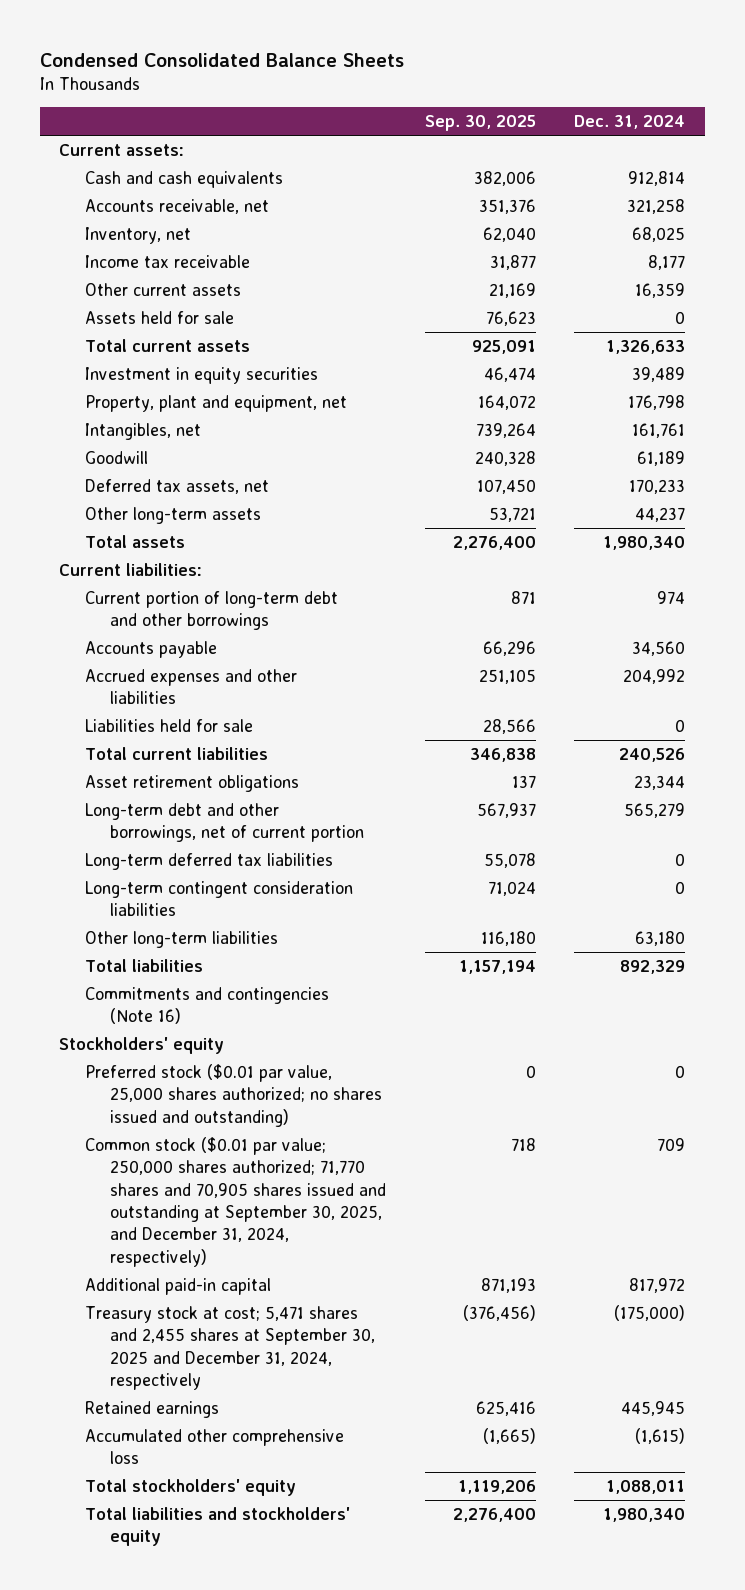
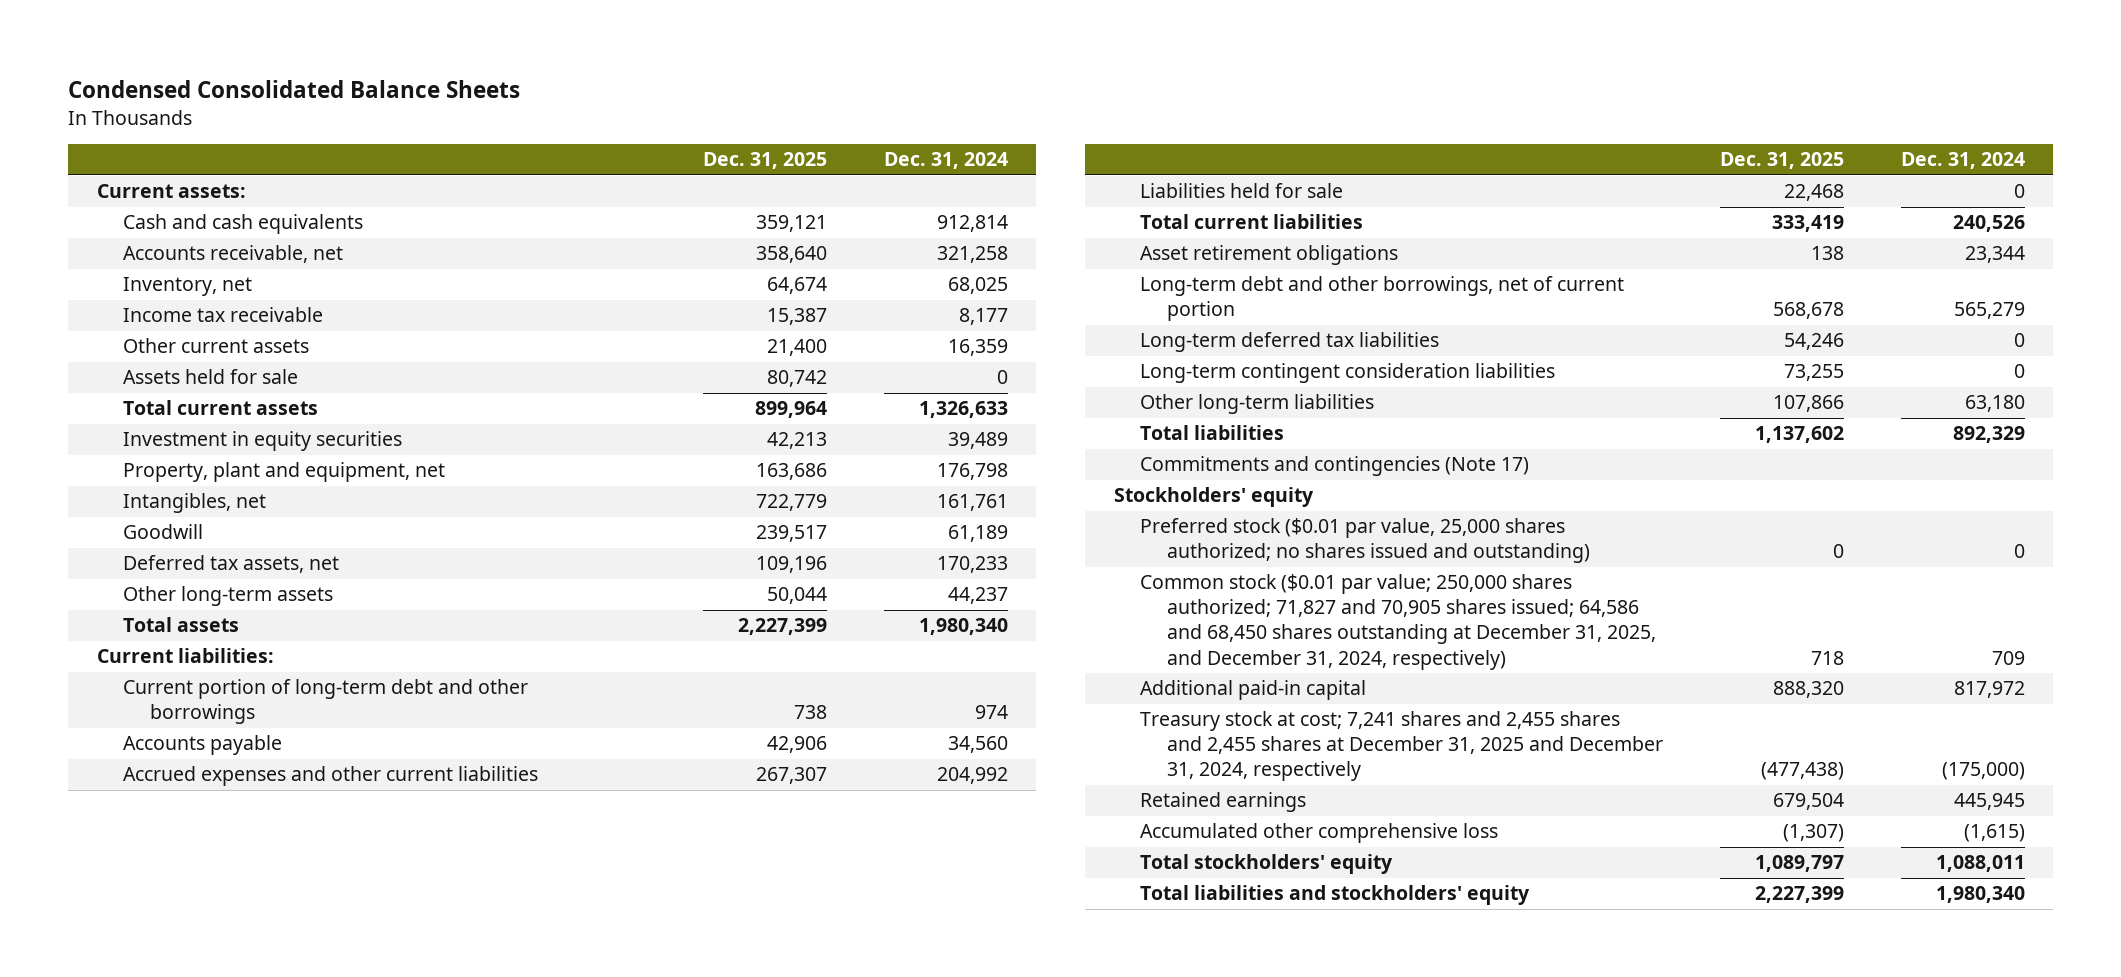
- | Sep. 30, 2025 | Dec. 31, 2024
+ | Dec. 31, 2025 | Dec. 31, 2024
- Accrued expenses and other liabilities | 251,105 | 204,992
+ Accrued expenses and other current liabilities | 267,307 | 204,992
- Commitments and contingencies (Note 16)
+ Commitments and contingencies (Note 17)
- Common stock ($0.01 par value; 250,000 shares authorized; 71,770 shares and 70,905 shares issued and outstanding at September 30, 2025, and December 31, 2024, respectively) | 718 | 709
+ Common stock ($0.01 par value; 250,000 shares authorized; 71,827 and 70,905 shares issued; 64,586 and 68,450 shares outstanding at December 31, 2025, and December 31, 2024, respectively) | 718 | 709
- Treasury stock at cost; 5,471 shares and 2,455 shares at September 30, 2025 and December 31, 2024, respectively | (376,456) | (175,000)
+ Treasury stock at cost; 7,241 shares and 2,455 shares and 2,455 shares at December 31, 2025 and December 31, 2024, respectively | (477,438) | (175,000)

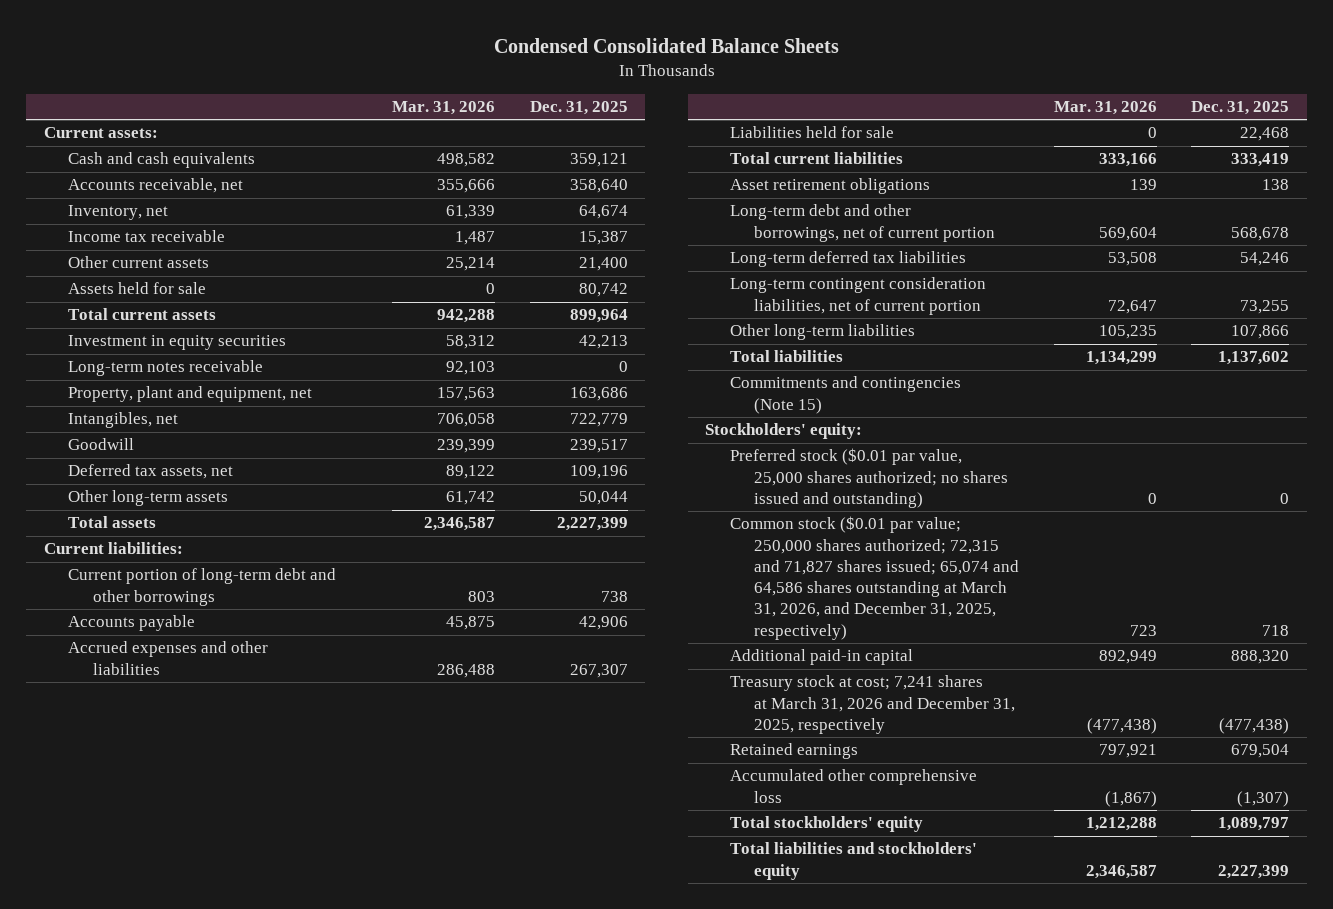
- | Dec. 31, 2025 | Dec. 31, 2024
+ | Mar. 31, 2026 | Dec. 31, 2025
+ Long-term notes receivable | 92,103 | 0
- Accrued expenses and other current liabilities | 267,307 | 204,992
+ Accrued expenses and other liabilities | 286,488 | 267,307
- Long-term contingent consideration liabilities | 73,255 | 0
+ Long-term contingent consideration liabilities, net of current portion | 72,647 | 73,255
- Commitments and contingencies (Note 17)
- Stockholders' equity
+ Commitments and contingencies (Note 15)
+ Stockholders' equity:
- Common stock ($0.01 par value; 250,000 shares authorized; 71,827 and 70,905 shares issued; 64,586 and 68,450 shares outstanding at December 31, 2025, and December 31, 2024, respectively) | 718 | 709
+ Common stock ($0.01 par value; 250,000 shares authorized; 72,315 and 71,827 shares issued; 65,074 and 64,586 shares outstanding at March 31, 2026, and December 31, 2025, respectively) | 723 | 718
- Treasury stock at cost; 7,241 shares and 2,455 shares and 2,455 shares at December 31, 2025 and December 31, 2024, respectively | (477,438) | (175,000)
+ Treasury stock at cost; 7,241 shares at March 31, 2026 and December 31, 2025, respectively | (477,438) | (477,438)

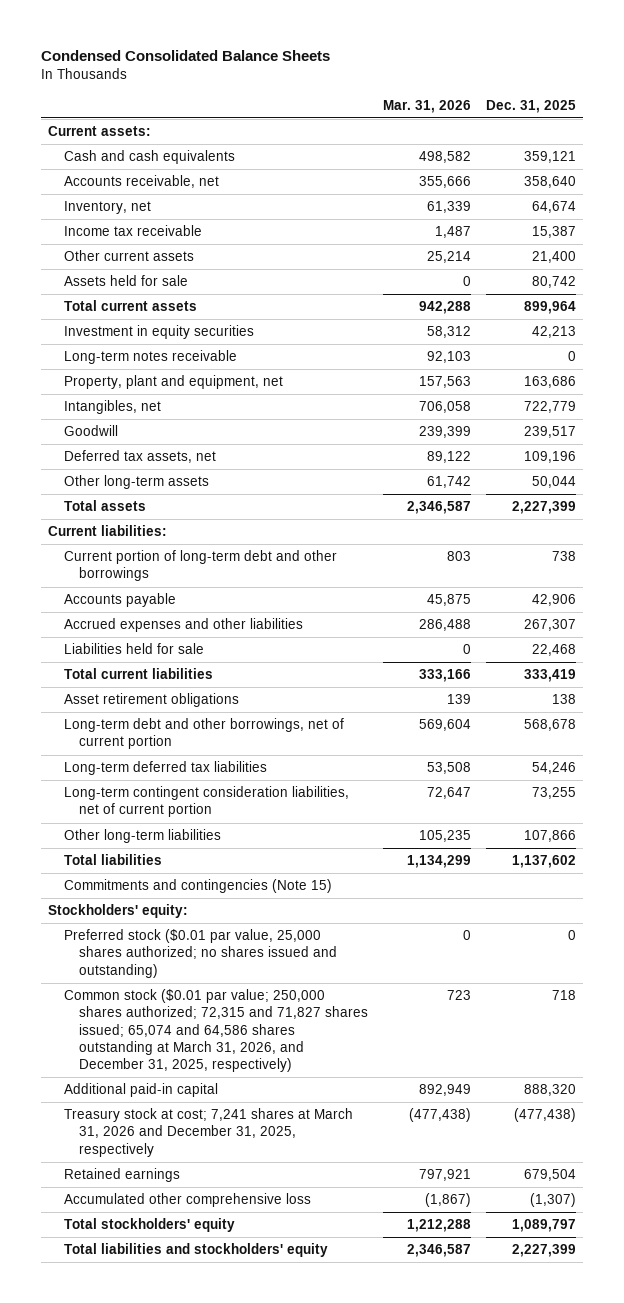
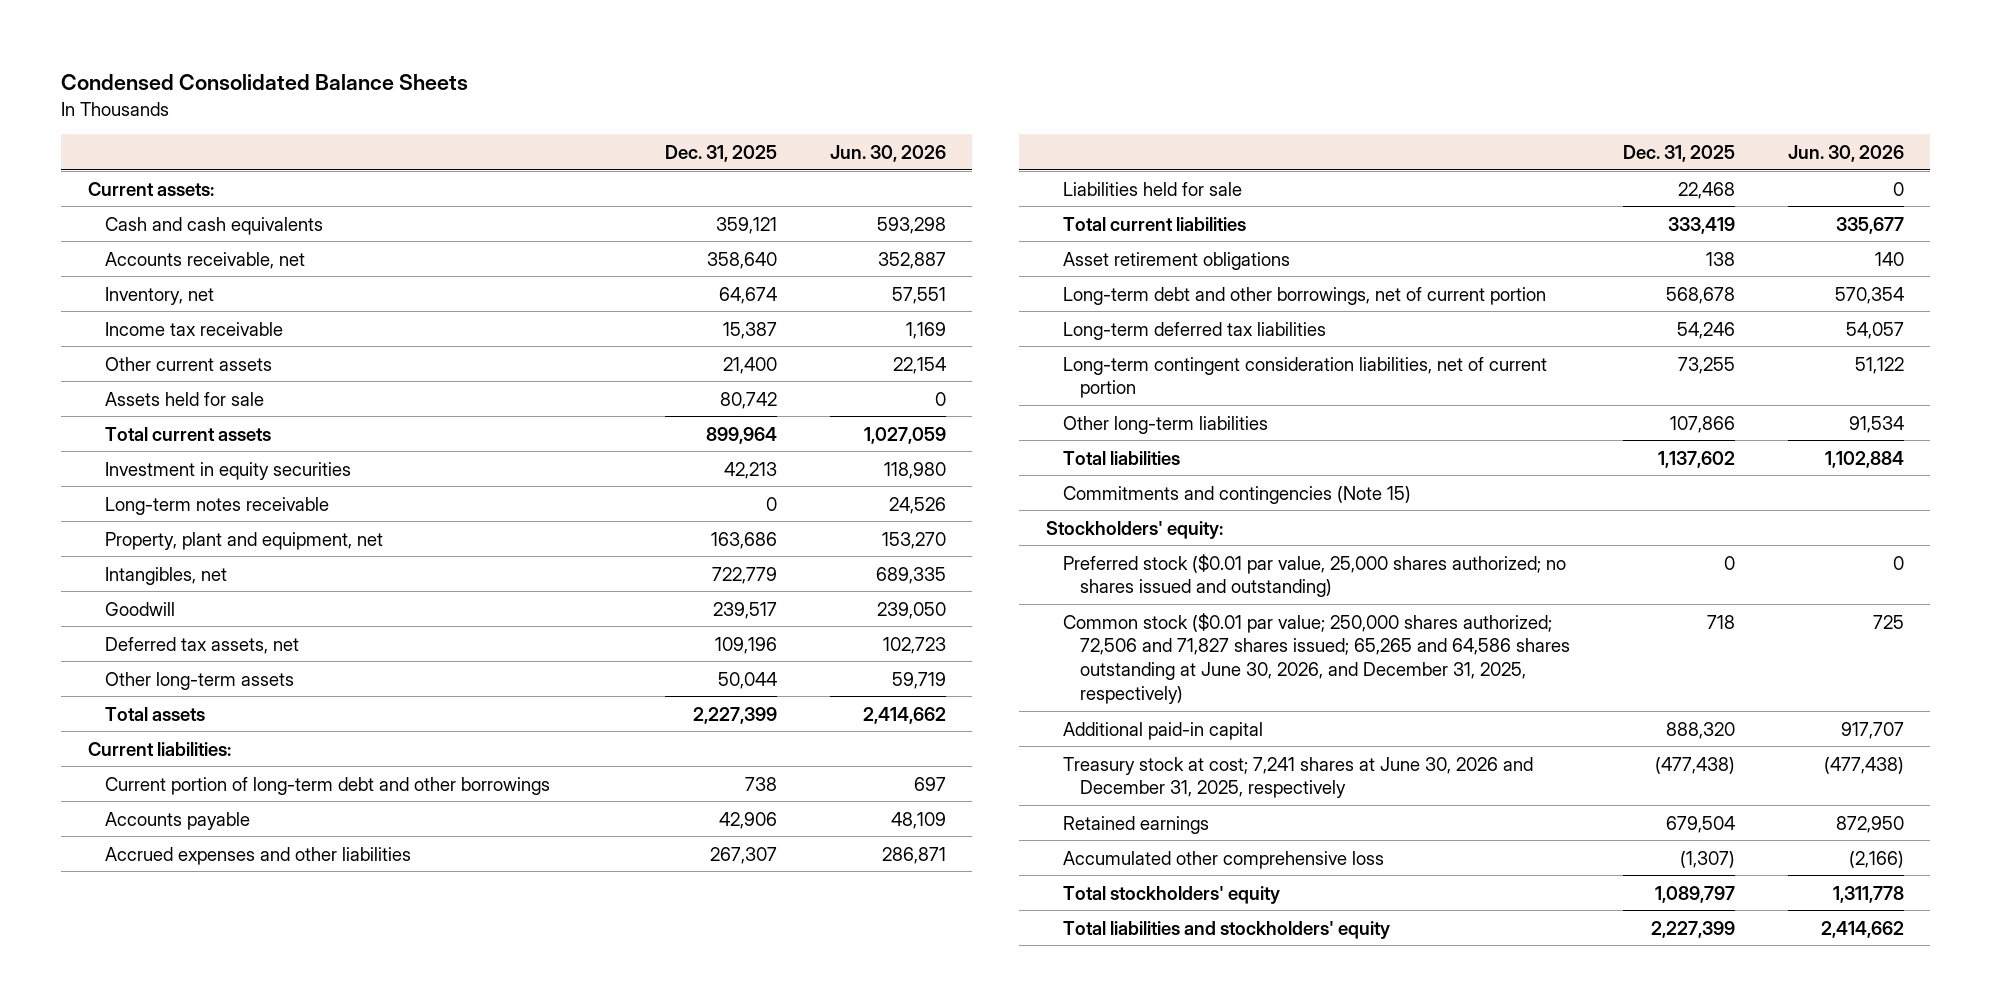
- | Mar. 31, 2026 | Dec. 31, 2025
+ | Dec. 31, 2025 | Jun. 30, 2026
- Common stock ($0.01 par value; 250,000 shares authorized; 72,315 and 71,827 shares issued; 65,074 and 64,586 shares outstanding at March 31, 2026, and December 31, 2025, respectively) | 723 | 718
+ Common stock ($0.01 par value; 250,000 shares authorized; 72,506 and 71,827 shares issued; 65,265 and 64,586 shares outstanding at June 30, 2026, and December 31, 2025, respectively) | 718 | 725
- Treasury stock at cost; 7,241 shares at March 31, 2026 and December 31, 2025, respectively | (477,438) | (477,438)
+ Treasury stock at cost; 7,241 shares at June 30, 2026 and December 31, 2025, respectively | (477,438) | (477,438)

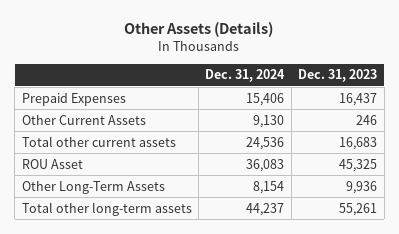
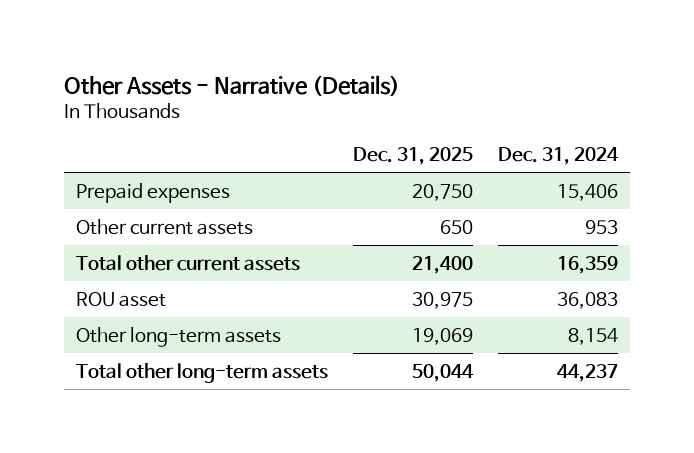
- Other Assets (Details)
+ Other Assets - Narrative (Details)
- | Dec. 31, 2024 | Dec. 31, 2023
+ | Dec. 31, 2025 | Dec. 31, 2024
- Prepaid Expenses | 15,406 | 16,437
- Other Current Assets | 9,130 | 246
- Total other current assets | 24,536 | 16,683
- ROU Asset | 36,083 | 45,325
- Other Long-Term Assets | 8,154 | 9,936
+ Prepaid expenses | 20,750 | 15,406
+ Other current assets | 650 | 953
+ Total other current assets | 21,400 | 16,359
+ ROU asset | 30,975 | 36,083
+ Other long-term assets | 19,069 | 8,154

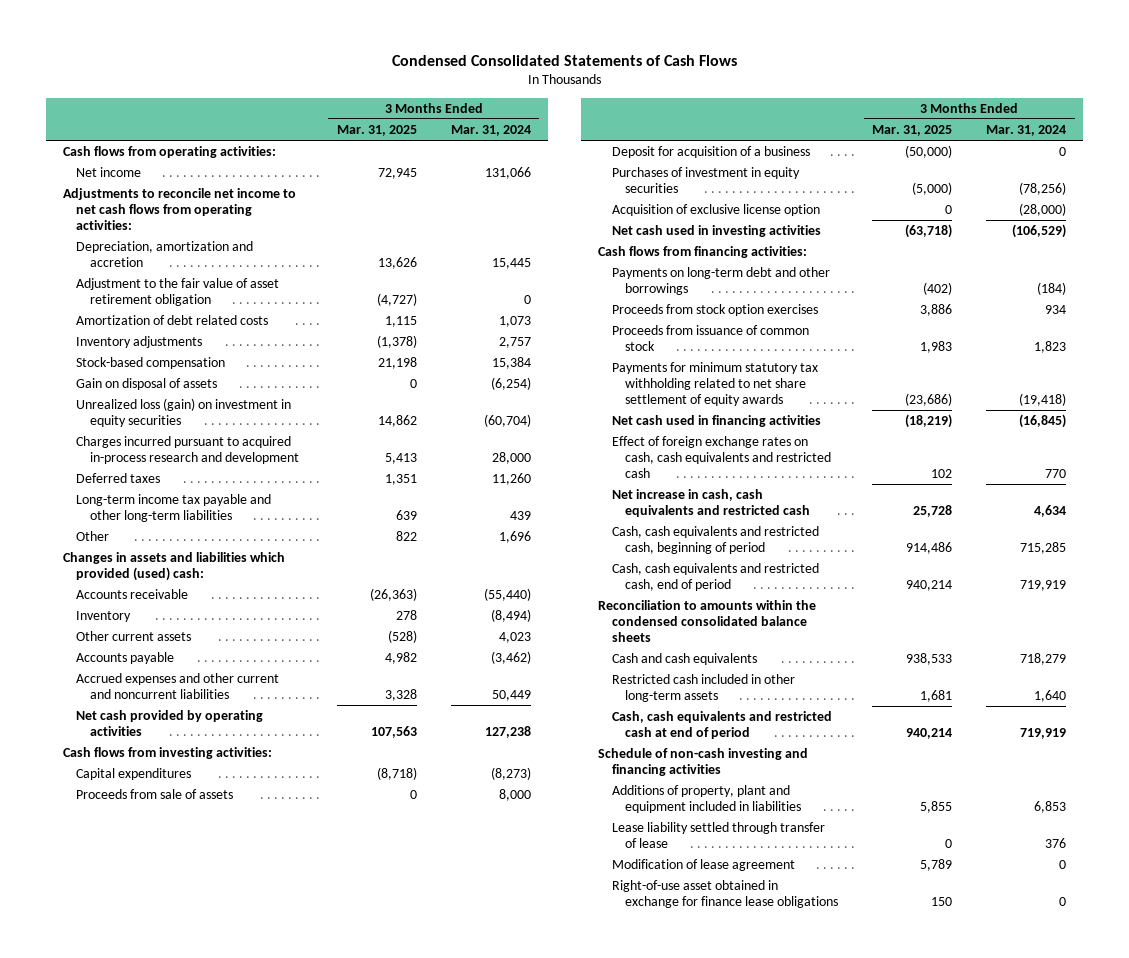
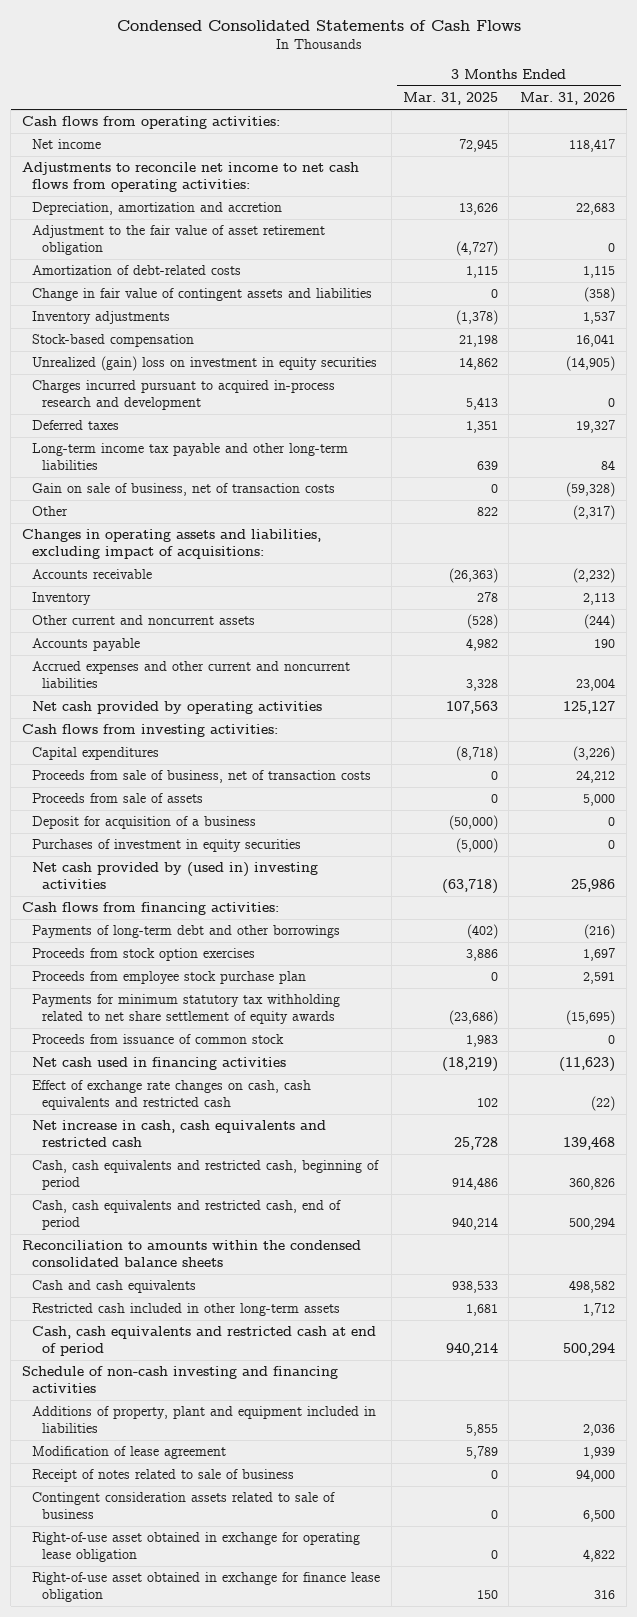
- | 3 Months Ended Mar. 31, 2025 | 3 Months Ended Mar. 31, 2024
+ | 3 Months Ended Mar. 31, 2025 | 3 Months Ended Mar. 31, 2026
- Amortization of debt related costs | 1,115 | 1,073
+ Amortization of debt-related costs | 1,115 | 1,115
+ Change in fair value of contingent assets and liabilities | 0 | (358)
- Gain on disposal of assets | 0 | (6,254)
- Unrealized loss (gain) on investment in equity securities | 14,862 | (60,704)
+ Unrealized (gain) loss on investment in equity securities | 14,862 | (14,905)
+ Gain on sale of business, net of transaction costs | 0 | (59,328)
- Changes in assets and liabilities which provided (used) cash:
+ Changes in operating assets and liabilities, excluding impact of acquisitions:
- Other current assets | (528) | 4,023
+ Other current and noncurrent assets | (528) | (244)
+ Proceeds from sale of business, net of transaction costs | 0 | 24,212
- Acquisition of exclusive license option | 0 | (28,000)
- Net cash used in investing activities | (63,718) | (106,529)
+ Net cash provided by (used in) investing activities | (63,718) | 25,986
- Payments on long-term debt and other borrowings | (402) | (184)
+ Payments of long-term debt and other borrowings | (402) | (216)
+ Proceeds from employee stock purchase plan | 0 | 2,591
moved down: Proceeds from issuance of common stock | 1,983 | 0
- Effect of foreign exchange rates on cash, cash equivalents and restricted cash | 102 | 770
+ Effect of exchange rate changes on cash, cash equivalents and restricted cash | 102 | (22)
- Lease liability settled through transfer of lease | 0 | 376
- Right-of-use asset obtained in exchange for finance lease obligations | 150 | 0
+ Receipt of notes related to sale of business | 0 | 94,000
+ Contingent consideration assets related to sale of business | 0 | 6,500
+ Right-of-use asset obtained in exchange for operating lease obligation | 0 | 4,822
+ Right-of-use asset obtained in exchange for finance lease obligation | 150 | 316

